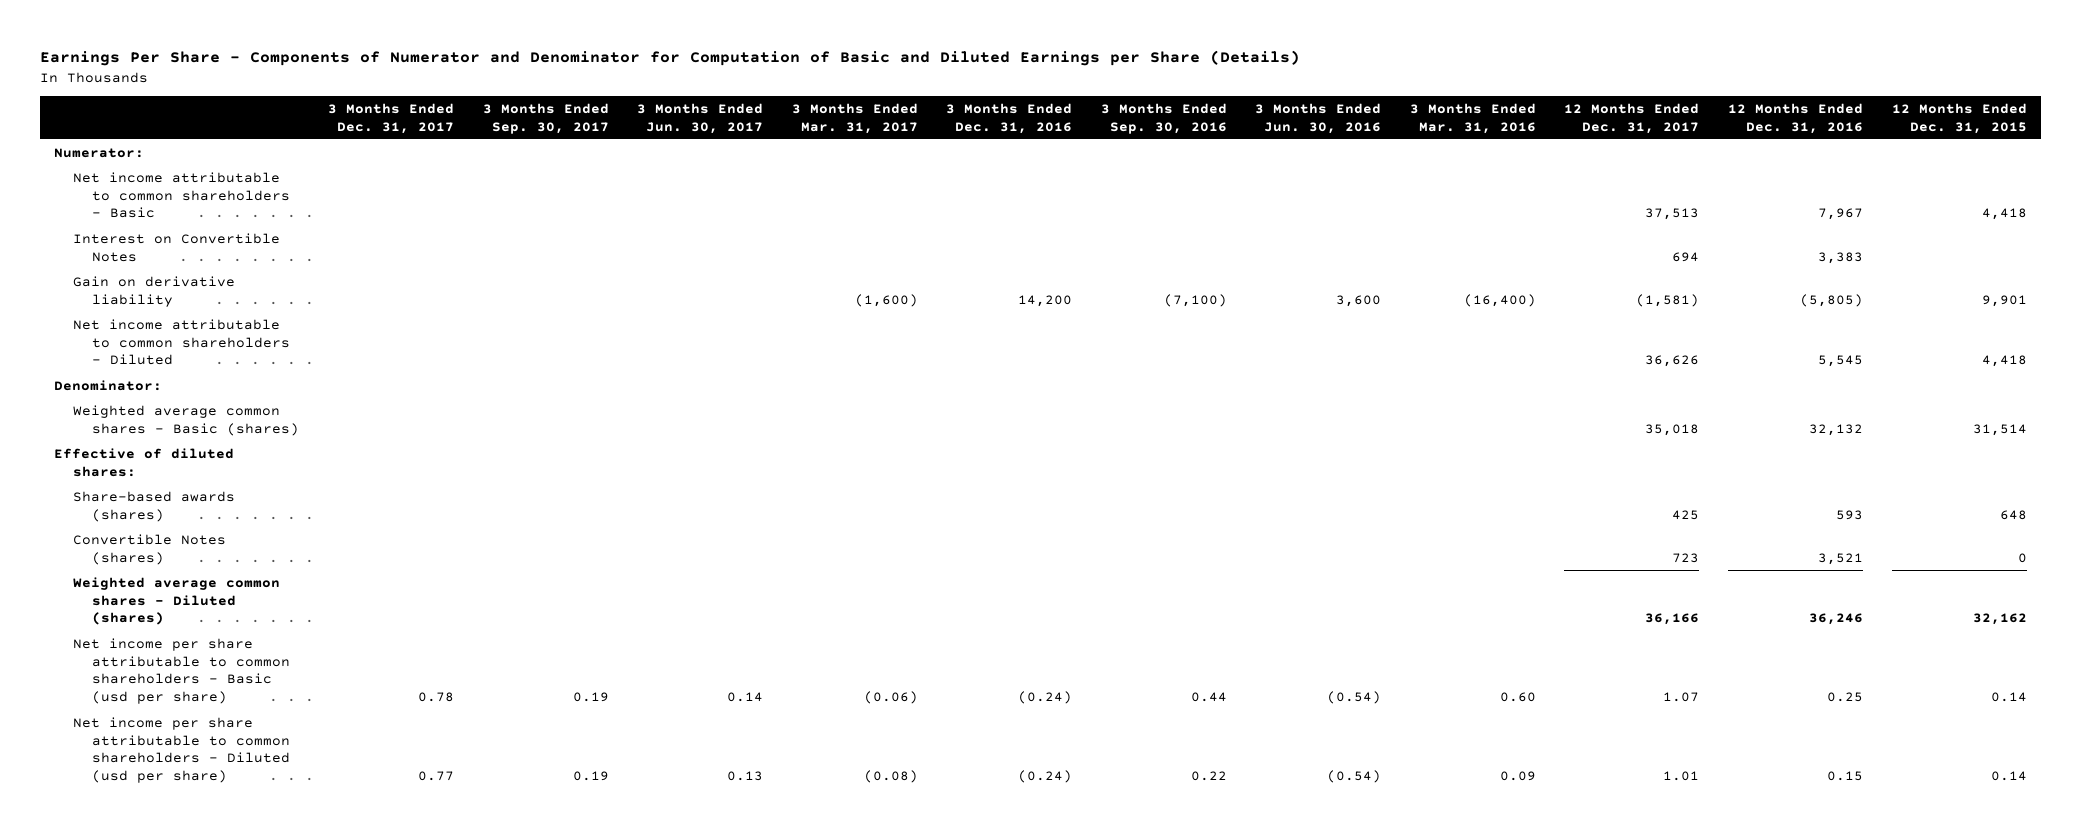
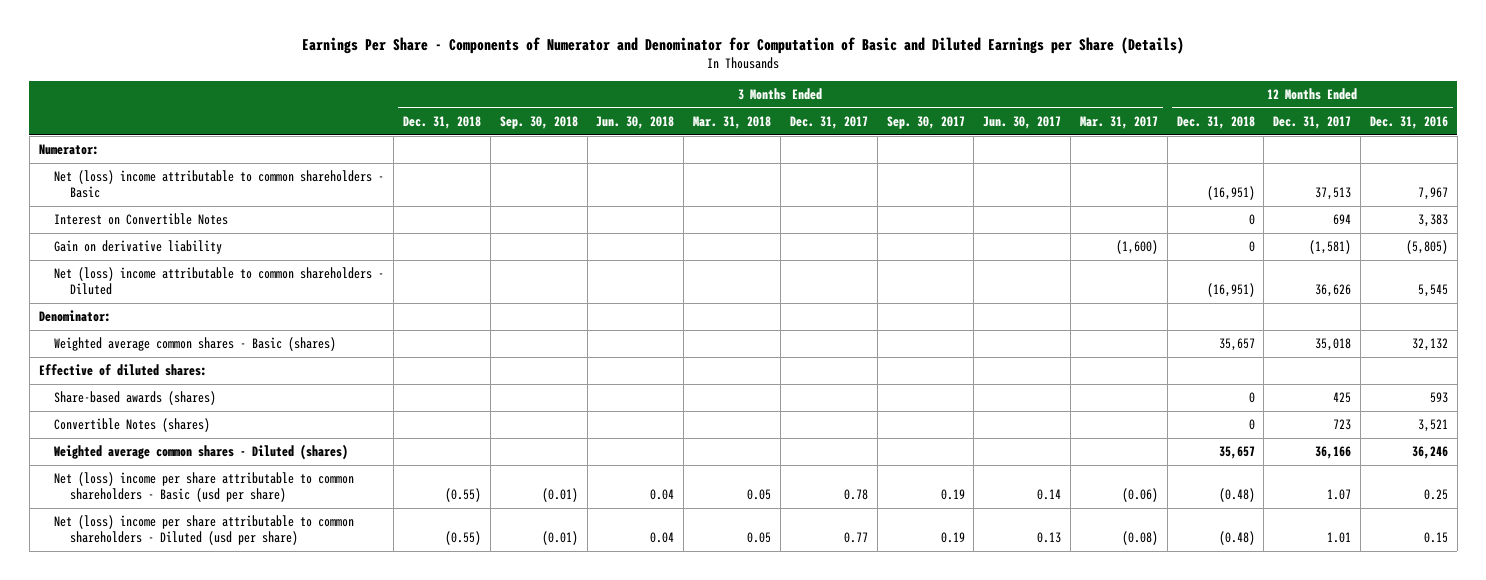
- | 3 Months Ended Dec. 31, 2017 | 3 Months Ended Sep. 30, 2017 | 3 Months Ended Jun. 30, 2017 | 3 Months Ended Mar. 31, 2017 | 3 Months Ended Dec. 31, 2016 | 3 Months Ended Sep. 30, 2016 | 3 Months Ended Jun. 30, 2016 | 3 Months Ended Mar. 31, 2016 | 12 Months Ended Dec. 31, 2017 | 12 Months Ended Dec. 31, 2016 | 12 Months Ended Dec. 31, 2015
+ | 3 Months Ended Dec. 31, 2018 | 3 Months Ended Sep. 30, 2018 | 3 Months Ended Jun. 30, 2018 | 3 Months Ended Mar. 31, 2018 | 3 Months Ended Dec. 31, 2017 | 3 Months Ended Sep. 30, 2017 | 3 Months Ended Jun. 30, 2017 | 3 Months Ended Mar. 31, 2017 | 12 Months Ended Dec. 31, 2018 | 12 Months Ended Dec. 31, 2017 | 12 Months Ended Dec. 31, 2016
- Net income attributable to common shareholders - Basic | | | | | | | | | 37,513 | 7,967 | 4,418
+ Net (loss) income attributable to common shareholders - Basic | | | | | | | | | (16,951) | 37,513 | 7,967
- Net income attributable to common shareholders - Diluted | | | | | | | | | 36,626 | 5,545 | 4,418
+ Net (loss) income attributable to common shareholders - Diluted | | | | | | | | | (16,951) | 36,626 | 5,545
- Net income per share attributable to common shareholders - Basic (usd per share) | 0.78 | 0.19 | 0.14 | (0.06) | (0.24) | 0.44 | (0.54) | 0.60 | 1.07 | 0.25 | 0.14
- Net income per share attributable to common shareholders - Diluted (usd per share) | 0.77 | 0.19 | 0.13 | (0.08) | (0.24) | 0.22 | (0.54) | 0.09 | 1.01 | 0.15 | 0.14
+ Net (loss) income per share attributable to common shareholders - Basic (usd per share) | (0.55) | (0.01) | 0.04 | 0.05 | 0.78 | 0.19 | 0.14 | (0.06) | (0.48) | 1.07 | 0.25
+ Net (loss) income per share attributable to common shareholders - Diluted (usd per share) | (0.55) | (0.01) | 0.04 | 0.05 | 0.77 | 0.19 | 0.13 | (0.08) | (0.48) | 1.01 | 0.15

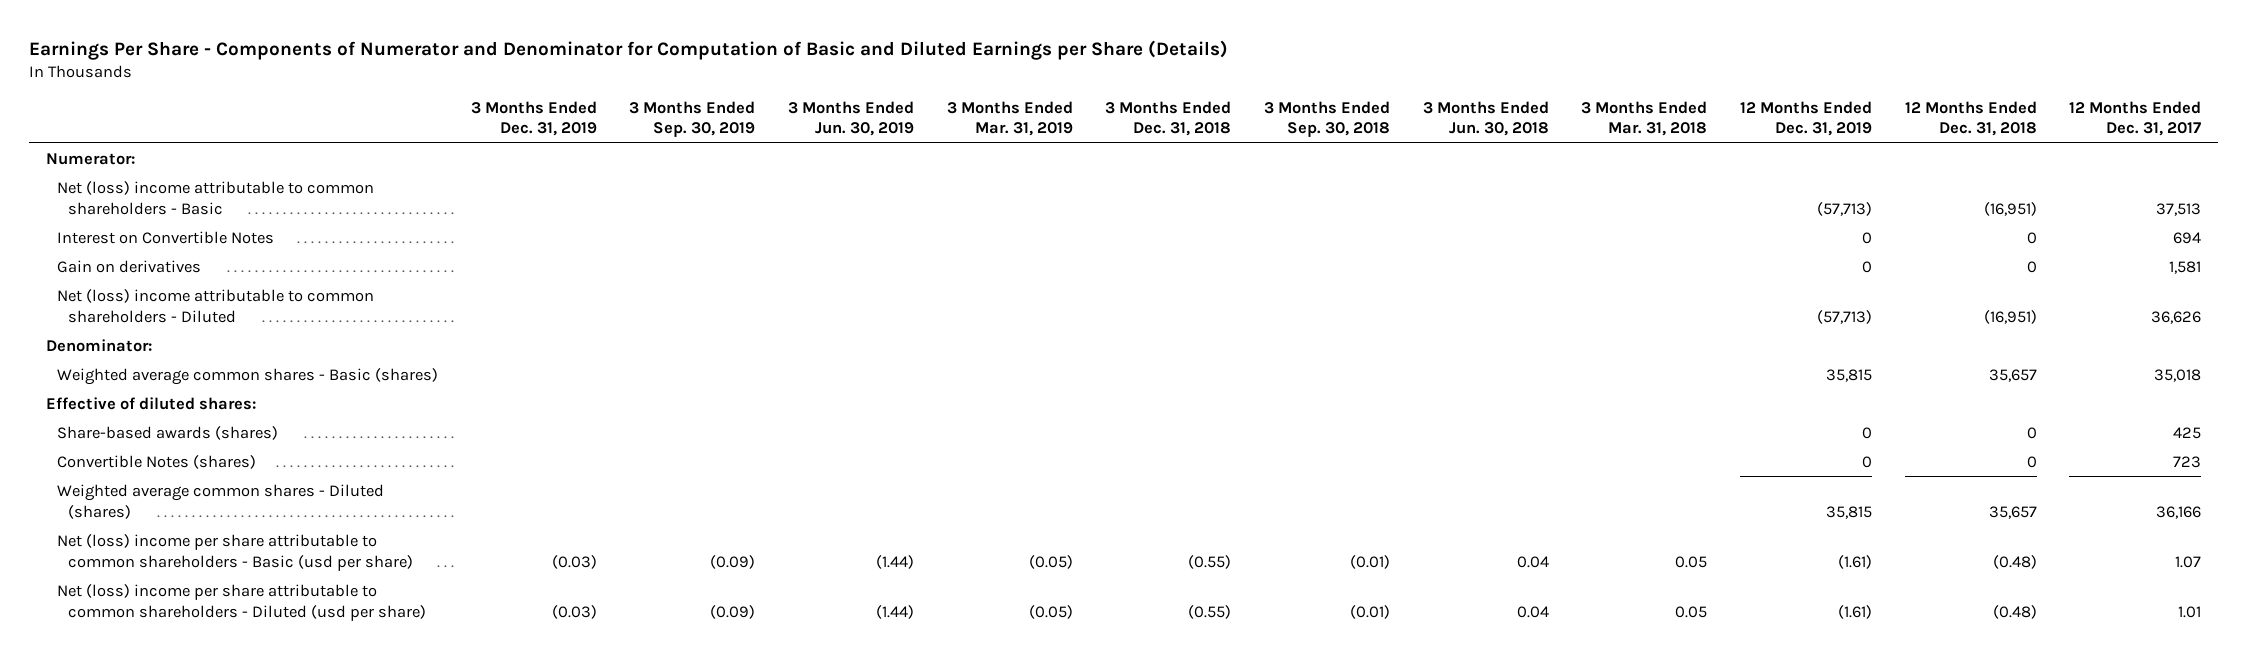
- | 3 Months Ended Dec. 31, 2018 | 3 Months Ended Sep. 30, 2018 | 3 Months Ended Jun. 30, 2018 | 3 Months Ended Mar. 31, 2018 | 3 Months Ended Dec. 31, 2017 | 3 Months Ended Sep. 30, 2017 | 3 Months Ended Jun. 30, 2017 | 3 Months Ended Mar. 31, 2017 | 12 Months Ended Dec. 31, 2018 | 12 Months Ended Dec. 31, 2017 | 12 Months Ended Dec. 31, 2016
+ | 3 Months Ended Dec. 31, 2019 | 3 Months Ended Sep. 30, 2019 | 3 Months Ended Jun. 30, 2019 | 3 Months Ended Mar. 31, 2019 | 3 Months Ended Dec. 31, 2018 | 3 Months Ended Sep. 30, 2018 | 3 Months Ended Jun. 30, 2018 | 3 Months Ended Mar. 31, 2018 | 12 Months Ended Dec. 31, 2019 | 12 Months Ended Dec. 31, 2018 | 12 Months Ended Dec. 31, 2017
- Gain on derivative liability | | | | | | | | (1,600) | 0 | (1,581) | (5,805)
+ Gain on derivatives | | | | | | | | | 0 | 0 | 1,581

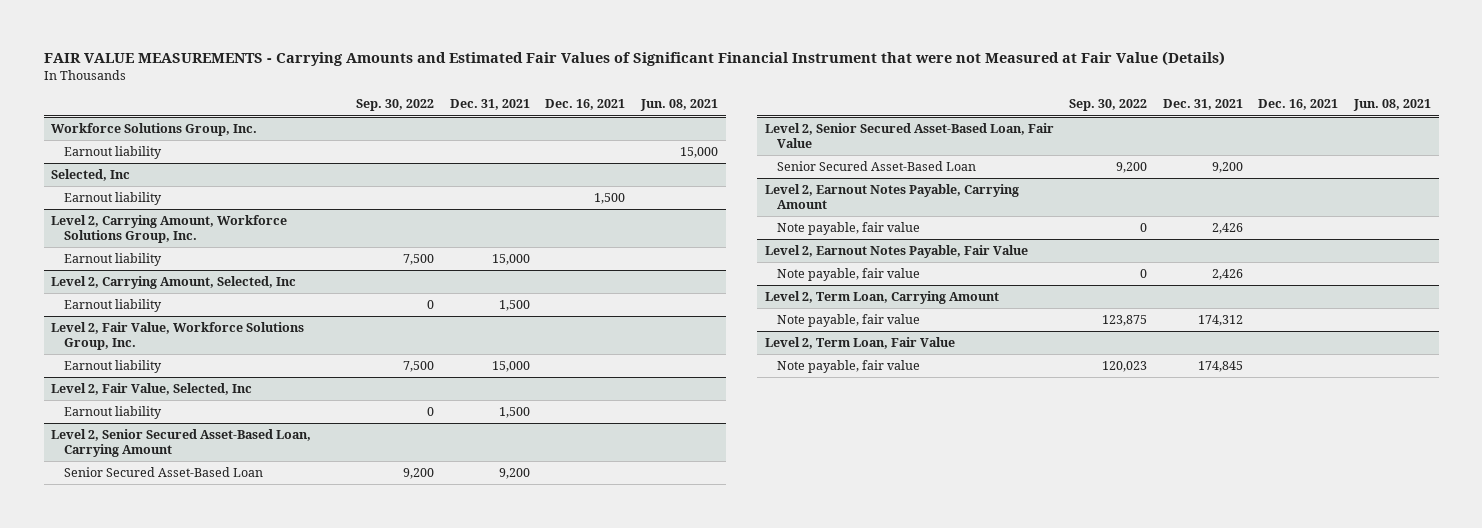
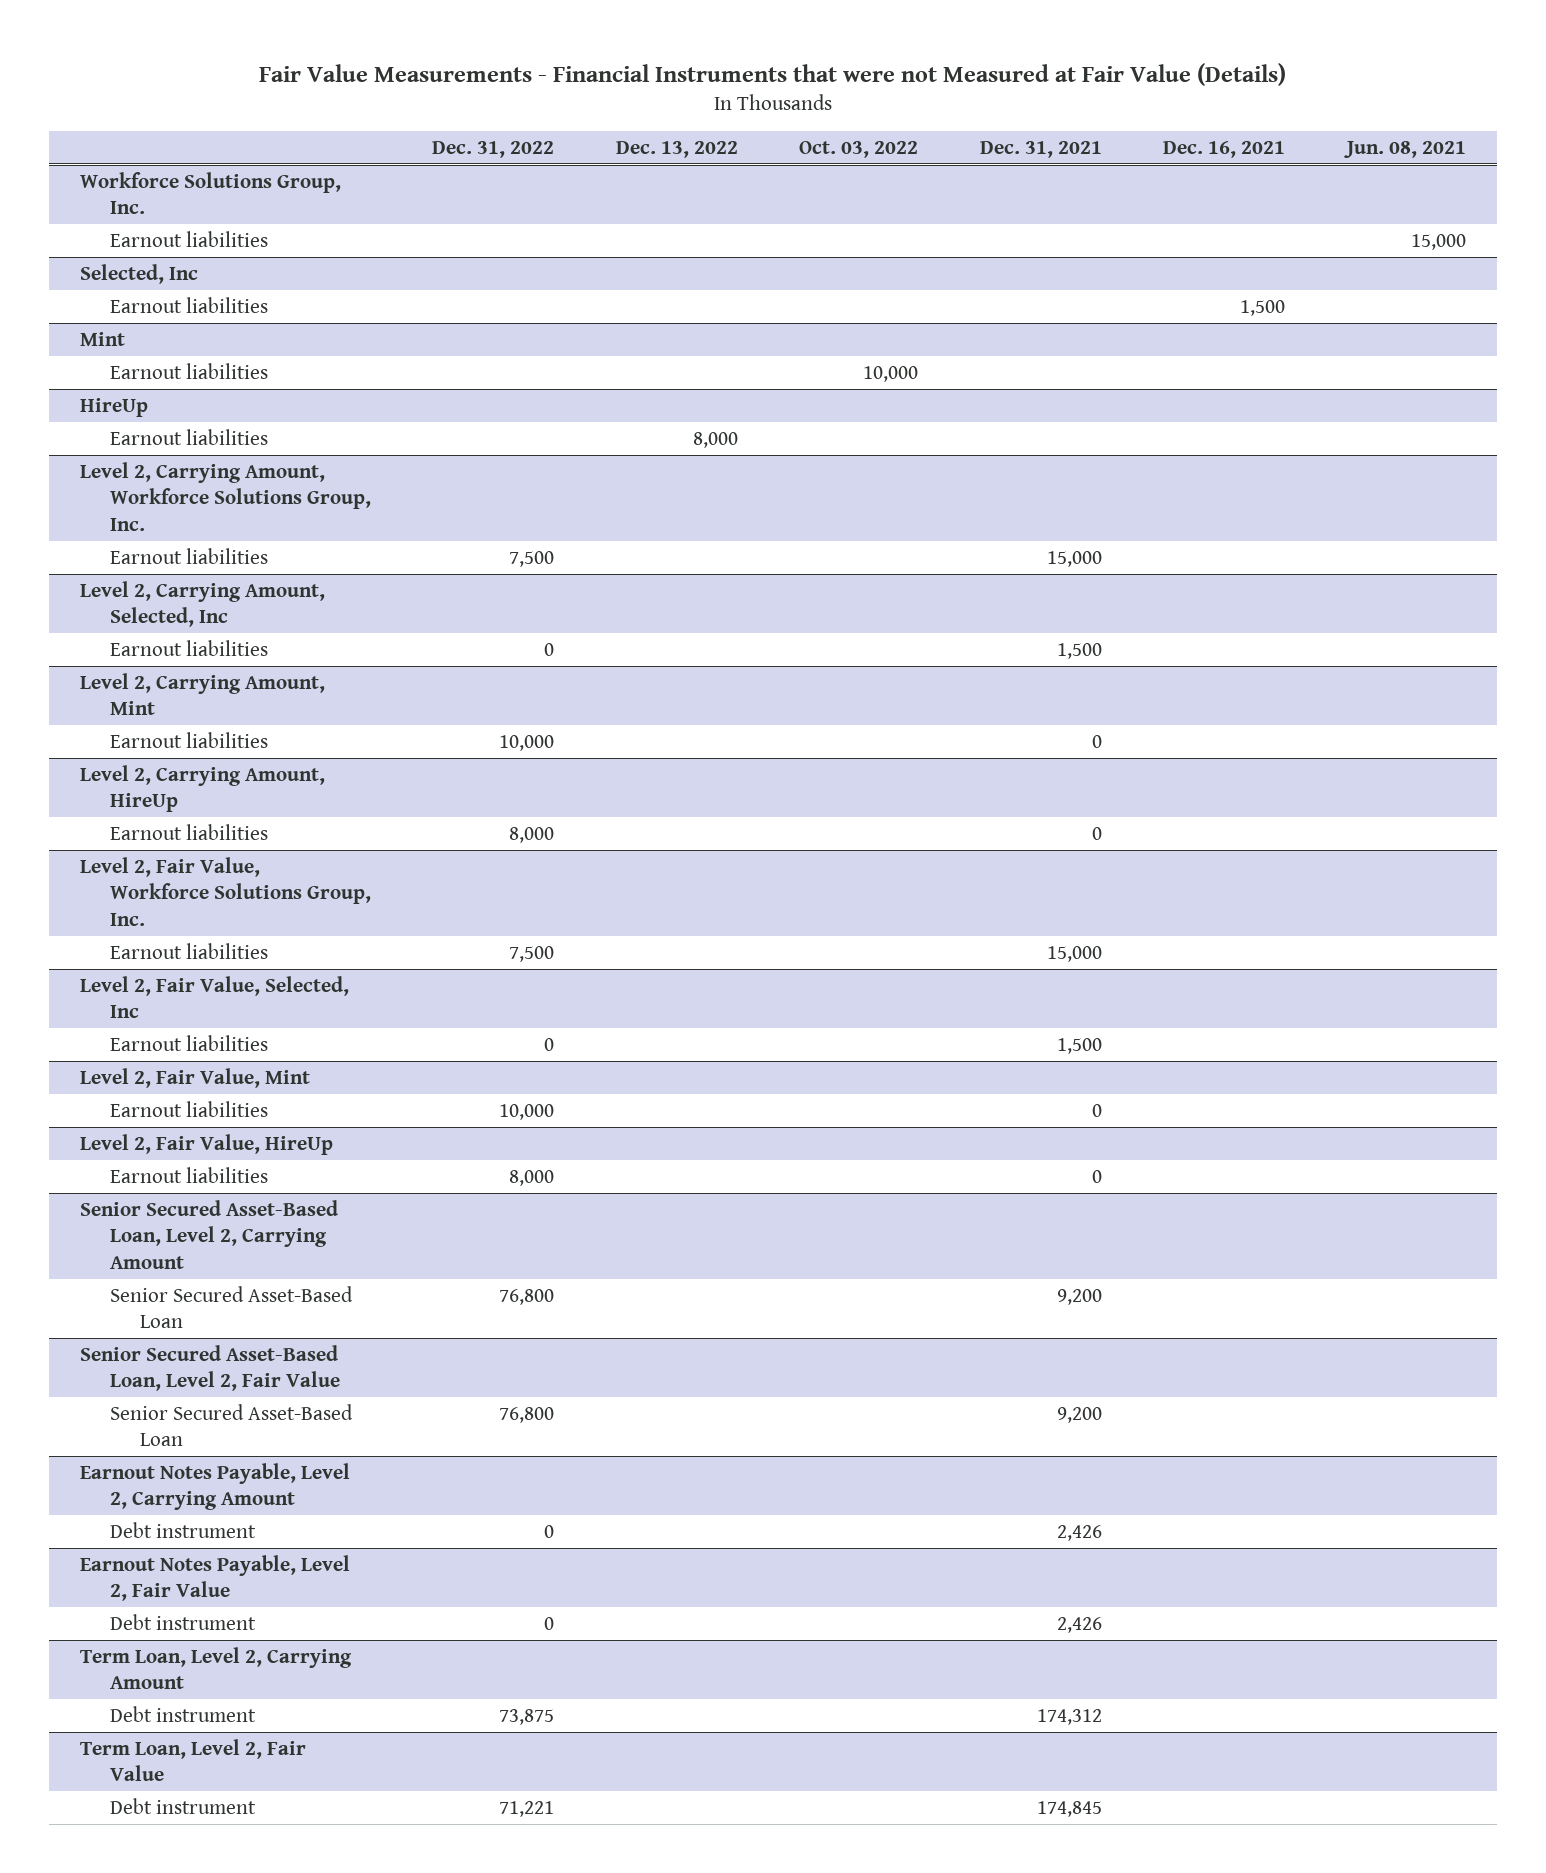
- FAIR VALUE MEASUREMENTS - Carrying Amounts and Estimated Fair Values of Significant Financial Instrument that were not Measured at Fair Value (Details)
+ Fair Value Measurements - Financial Instruments that were not Measured at Fair Value (Details)
- | Sep. 30, 2022 | Dec. 31, 2021 | Dec. 16, 2021 | Jun. 08, 2021
+ | Dec. 31, 2022 | Dec. 13, 2022 | Oct. 03, 2022 | Dec. 31, 2021 | Dec. 16, 2021 | Jun. 08, 2021
@ Workforce Solutions Group, Inc.
- Earnout liability | | | | 15,000
+ Earnout liabilities | | | | | | 15,000
@ Selected, Inc
- Earnout liability | | | 1,500 |
+ Earnout liabilities | | | | | 1,500 |
+ Mint
+ Earnout liabilities | | | 10,000 | | |
+ HireUp
+ Earnout liabilities | | 8,000 | | | |
@ Level 2, Carrying Amount, Workforce Solutions Group, Inc.
- Earnout liability | 7,500 | 15,000 | |
+ Earnout liabilities | 7,500 | | | 15,000 | |
@ Level 2, Carrying Amount, Selected, Inc
- Earnout liability | 0 | 1,500 | |
+ Earnout liabilities | 0 | | | 1,500 | |
+ Level 2, Carrying Amount, Mint
+ Earnout liabilities | 10,000 | | | 0 | |
+ Level 2, Carrying Amount, HireUp
+ Earnout liabilities | 8,000 | | | 0 | |
@ Level 2, Fair Value, Workforce Solutions Group, Inc.
- Earnout liability | 7,500 | 15,000 | |
+ Earnout liabilities | 7,500 | | | 15,000 | |
@ Level 2, Fair Value, Selected, Inc
- Earnout liability | 0 | 1,500 | |
- Level 2, Senior Secured Asset-Based Loan, Carrying Amount
@ Level 2, Fair Value, Selected, Inc
+ Earnout liabilities | 0 | | | 1,500 | |
+ Level 2, Fair Value, Mint
+ Earnout liabilities | 10,000 | | | 0 | |
+ Level 2, Fair Value, HireUp
+ Earnout liabilities | 8,000 | | | 0 | |
+ Senior Secured Asset-Based Loan, Level 2, Carrying Amount
- Level 2, Senior Secured Asset-Based Loan, Fair Value
+ Senior Secured Asset-Based Loan, Level 2, Fair Value
- Level 2, Earnout Notes Payable, Carrying Amount
- Note payable, fair value | 0 | 2,426 | |
- Level 2, Earnout Notes Payable, Fair Value
- Note payable, fair value | 0 | 2,426 | |
- Level 2, Term Loan, Carrying Amount
- Note payable, fair value | 123,875 | 174,312 | |
- Level 2, Term Loan, Fair Value
- Note payable, fair value | 120,023 | 174,845 | |
+ Earnout Notes Payable, Level 2, Carrying Amount
+ Debt instrument | 0 | | | 2,426 | |
+ Earnout Notes Payable, Level 2, Fair Value
+ Debt instrument | 0 | | | 2,426 | |
+ Term Loan, Level 2, Carrying Amount
+ Debt instrument | 73,875 | | | 174,312 | |
+ Term Loan, Level 2, Fair Value
+ Debt instrument | 71,221 | | | 174,845 | |

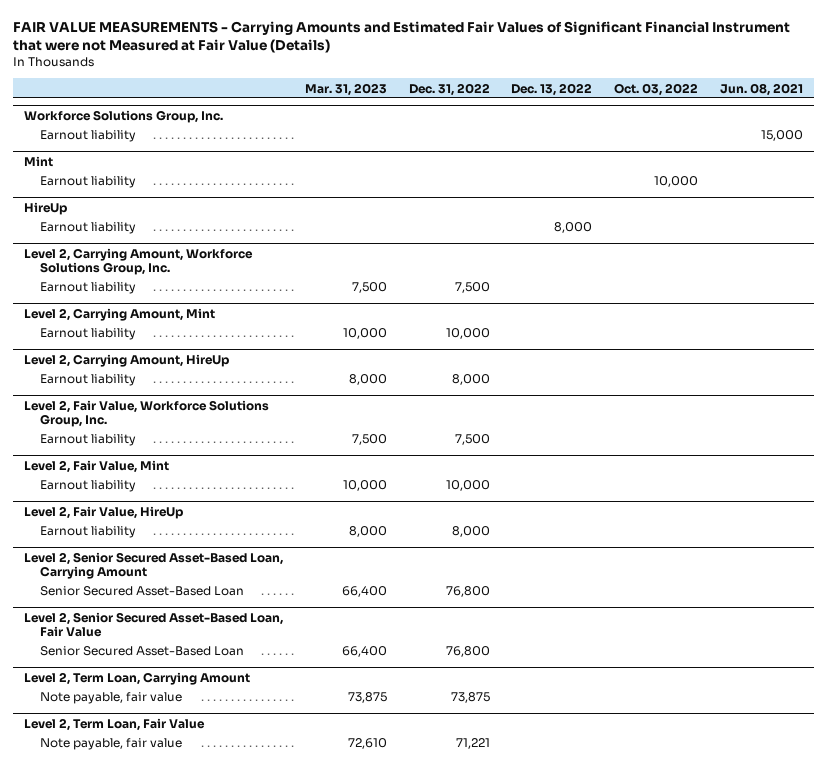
- Fair Value Measurements - Financial Instruments that were not Measured at Fair Value (Details)
+ FAIR VALUE MEASUREMENTS - Carrying Amounts and Estimated Fair Values of Significant Financial Instrument that were not Measured at Fair Value (Details)
- | Dec. 31, 2022 | Dec. 13, 2022 | Oct. 03, 2022 | Dec. 31, 2021 | Dec. 16, 2021 | Jun. 08, 2021
+ | Mar. 31, 2023 | Dec. 31, 2022 | Dec. 13, 2022 | Oct. 03, 2022 | Jun. 08, 2021
@ Workforce Solutions Group, Inc.
- Earnout liabilities | | | | | | 15,000
- Selected, Inc
- Earnout liabilities | | | | | 1,500 |
@ Workforce Solutions Group, Inc.
+ Earnout liability | | | | | 15,000
@ Mint
- Earnout liabilities | | | 10,000 | | |
+ Earnout liability | | | | 10,000 |
@ HireUp
- Earnout liabilities | | 8,000 | | | |
+ Earnout liability | | | 8,000 | |
@ Level 2, Carrying Amount, Workforce Solutions Group, Inc.
- Earnout liabilities | 7,500 | | | 15,000 | |
- Level 2, Carrying Amount, Selected, Inc
- Earnout liabilities | 0 | | | 1,500 | |
@ Level 2, Carrying Amount, Workforce Solutions Group, Inc.
+ Earnout liability | 7,500 | 7,500 | | |
@ Level 2, Carrying Amount, Mint
- Earnout liabilities | 10,000 | | | 0 | |
+ Earnout liability | 10,000 | 10,000 | | |
@ Level 2, Carrying Amount, HireUp
- Earnout liabilities | 8,000 | | | 0 | |
+ Earnout liability | 8,000 | 8,000 | | |
@ Level 2, Fair Value, Workforce Solutions Group, Inc.
- Earnout liabilities | 7,500 | | | 15,000 | |
- Level 2, Fair Value, Selected, Inc
- Earnout liabilities | 0 | | | 1,500 | |
@ Level 2, Fair Value, Workforce Solutions Group, Inc.
+ Earnout liability | 7,500 | 7,500 | | |
@ Level 2, Fair Value, Mint
- Earnout liabilities | 10,000 | | | 0 | |
+ Earnout liability | 10,000 | 10,000 | | |
@ Level 2, Fair Value, HireUp
- Earnout liabilities | 8,000 | | | 0 | |
- Senior Secured Asset-Based Loan, Level 2, Carrying Amount
@ Level 2, Fair Value, HireUp
+ Earnout liability | 8,000 | 8,000 | | |
+ Level 2, Senior Secured Asset-Based Loan, Carrying Amount
- Senior Secured Asset-Based Loan, Level 2, Fair Value
+ Level 2, Senior Secured Asset-Based Loan, Fair Value
- Earnout Notes Payable, Level 2, Carrying Amount
- Debt instrument | 0 | | | 2,426 | |
- Earnout Notes Payable, Level 2, Fair Value
- Debt instrument | 0 | | | 2,426 | |
- Term Loan, Level 2, Carrying Amount
- Debt instrument | 73,875 | | | 174,312 | |
- Term Loan, Level 2, Fair Value
- Debt instrument | 71,221 | | | 174,845 | |
+ Level 2, Term Loan, Carrying Amount
+ Note payable, fair value | 73,875 | 73,875 | | |
+ Level 2, Term Loan, Fair Value
+ Note payable, fair value | 72,610 | 71,221 | | |

